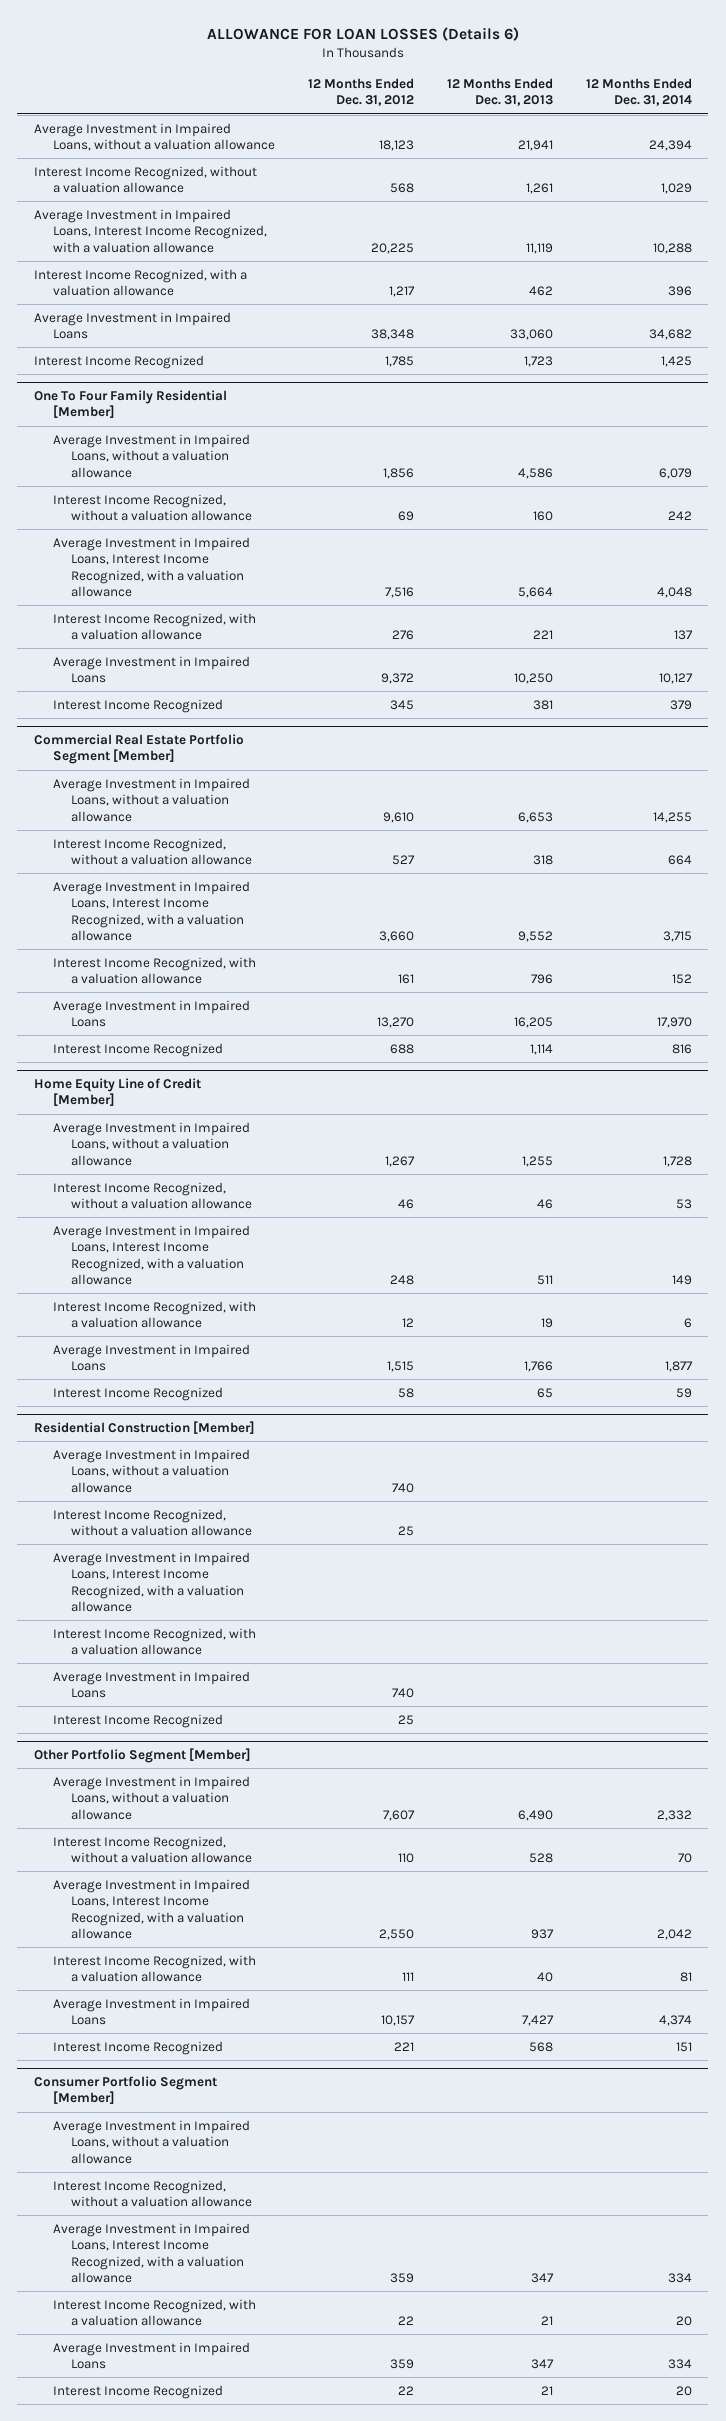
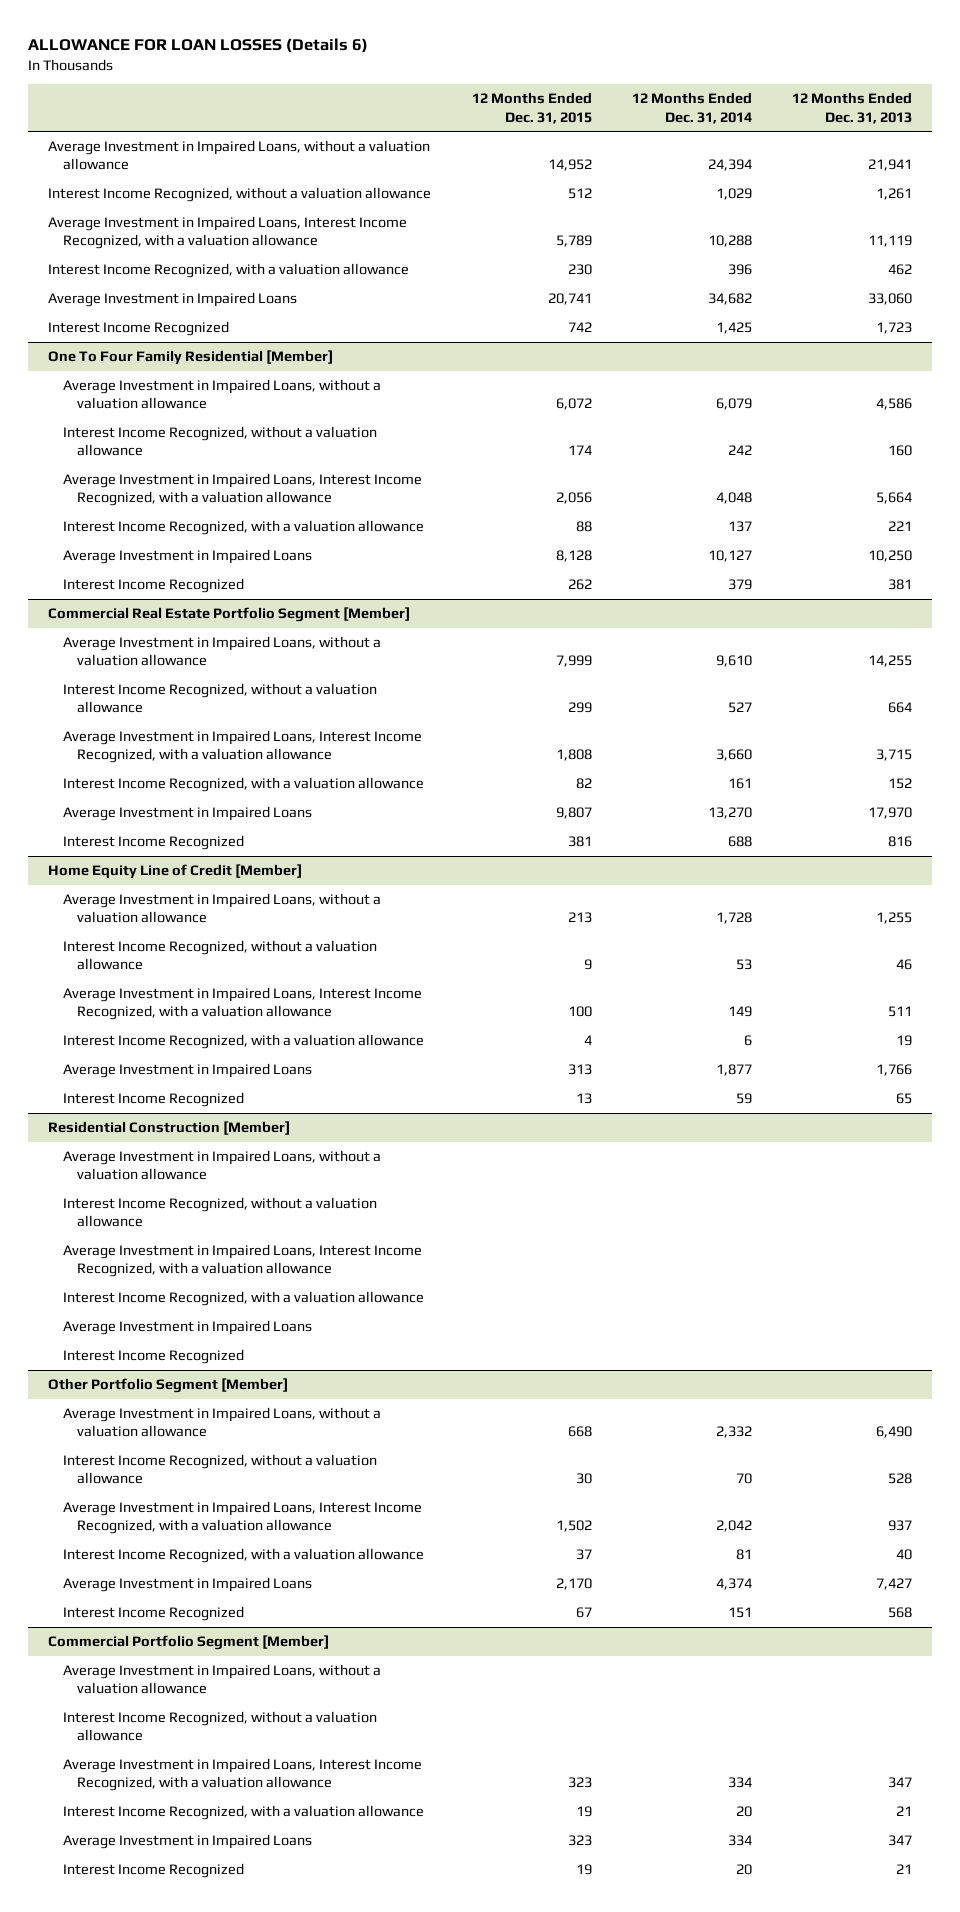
- | 12 Months Ended Dec. 31, 2012 | 12 Months Ended Dec. 31, 2013 | 12 Months Ended Dec. 31, 2014
+ | 12 Months Ended Dec. 31, 2015 | 12 Months Ended Dec. 31, 2014 | 12 Months Ended Dec. 31, 2013
@ Commercial Real Estate Portfolio Segment [Member]
- Average Investment in Impaired Loans, without a valuation allowance | 9,610 | 6,653 | 14,255
- Interest Income Recognized, without a valuation allowance | 527 | 318 | 664
- Average Investment in Impaired Loans, Interest Income Recognized, with a valuation allowance | 3,660 | 9,552 | 3,715
- Interest Income Recognized, with a valuation allowance | 161 | 796 | 152
- Average Investment in Impaired Loans | 13,270 | 16,205 | 17,970
- Interest Income Recognized | 688 | 1,114 | 816
+ Average Investment in Impaired Loans, without a valuation allowance | 7,999 | 9,610 | 14,255
+ Interest Income Recognized, without a valuation allowance | 299 | 527 | 664
+ Average Investment in Impaired Loans, Interest Income Recognized, with a valuation allowance | 1,808 | 3,660 | 3,715
+ Interest Income Recognized, with a valuation allowance | 82 | 161 | 152
+ Average Investment in Impaired Loans | 9,807 | 13,270 | 17,970
+ Interest Income Recognized | 381 | 688 | 816
- Consumer Portfolio Segment [Member]
+ Commercial Portfolio Segment [Member]

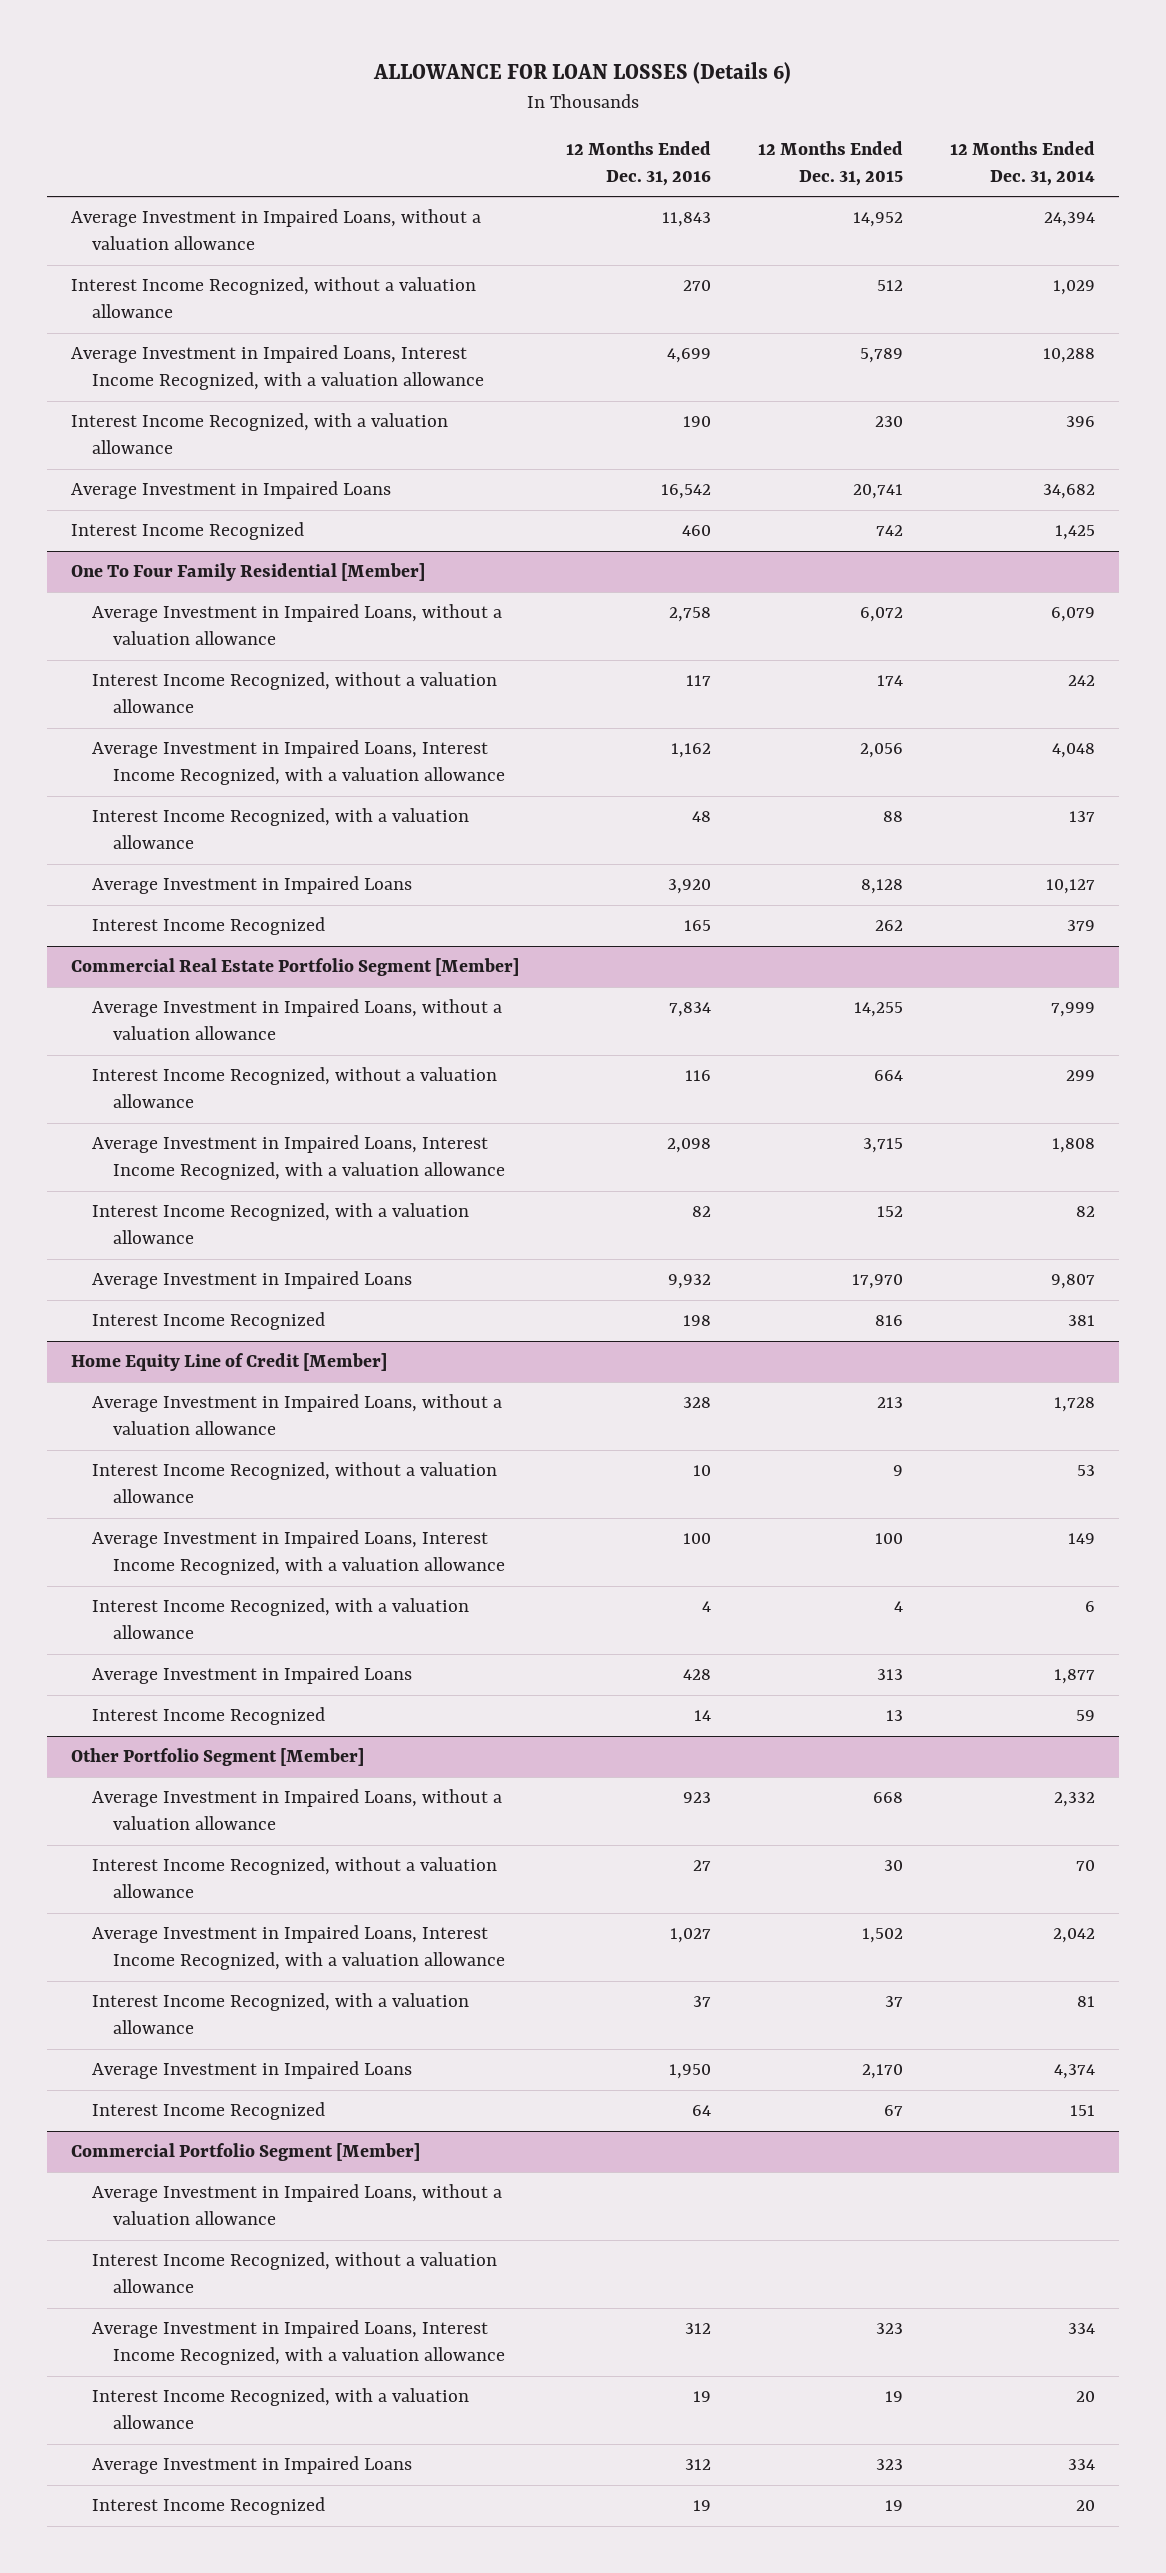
- | 12 Months Ended Dec. 31, 2015 | 12 Months Ended Dec. 31, 2014 | 12 Months Ended Dec. 31, 2013
+ | 12 Months Ended Dec. 31, 2016 | 12 Months Ended Dec. 31, 2015 | 12 Months Ended Dec. 31, 2014
@ Commercial Real Estate Portfolio Segment [Member]
- Average Investment in Impaired Loans, without a valuation allowance | 7,999 | 9,610 | 14,255
- Interest Income Recognized, without a valuation allowance | 299 | 527 | 664
- Average Investment in Impaired Loans, Interest Income Recognized, with a valuation allowance | 1,808 | 3,660 | 3,715
- Interest Income Recognized, with a valuation allowance | 82 | 161 | 152
- Average Investment in Impaired Loans | 9,807 | 13,270 | 17,970
- Interest Income Recognized | 381 | 688 | 816
+ Average Investment in Impaired Loans, without a valuation allowance | 7,834 | 14,255 | 7,999
+ Interest Income Recognized, without a valuation allowance | 116 | 664 | 299
+ Average Investment in Impaired Loans, Interest Income Recognized, with a valuation allowance | 2,098 | 3,715 | 1,808
+ Interest Income Recognized, with a valuation allowance | 82 | 152 | 82
+ Average Investment in Impaired Loans | 9,932 | 17,970 | 9,807
+ Interest Income Recognized | 198 | 816 | 381
- Residential Construction [Member]
- Average Investment in Impaired Loans, without a valuation allowance
- Interest Income Recognized, without a valuation allowance
- Average Investment in Impaired Loans, Interest Income Recognized, with a valuation allowance
- Interest Income Recognized, with a valuation allowance
- Average Investment in Impaired Loans
- Interest Income Recognized

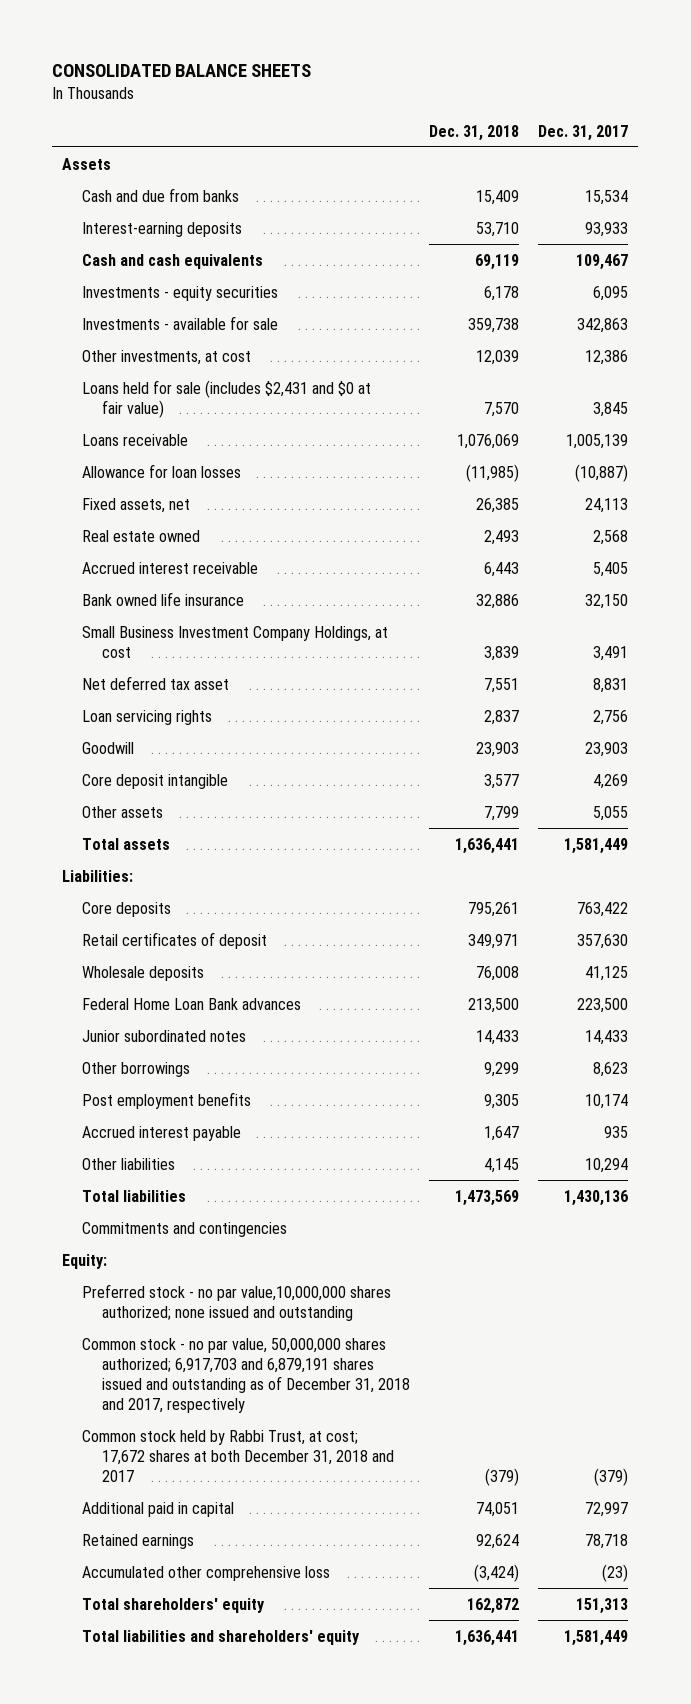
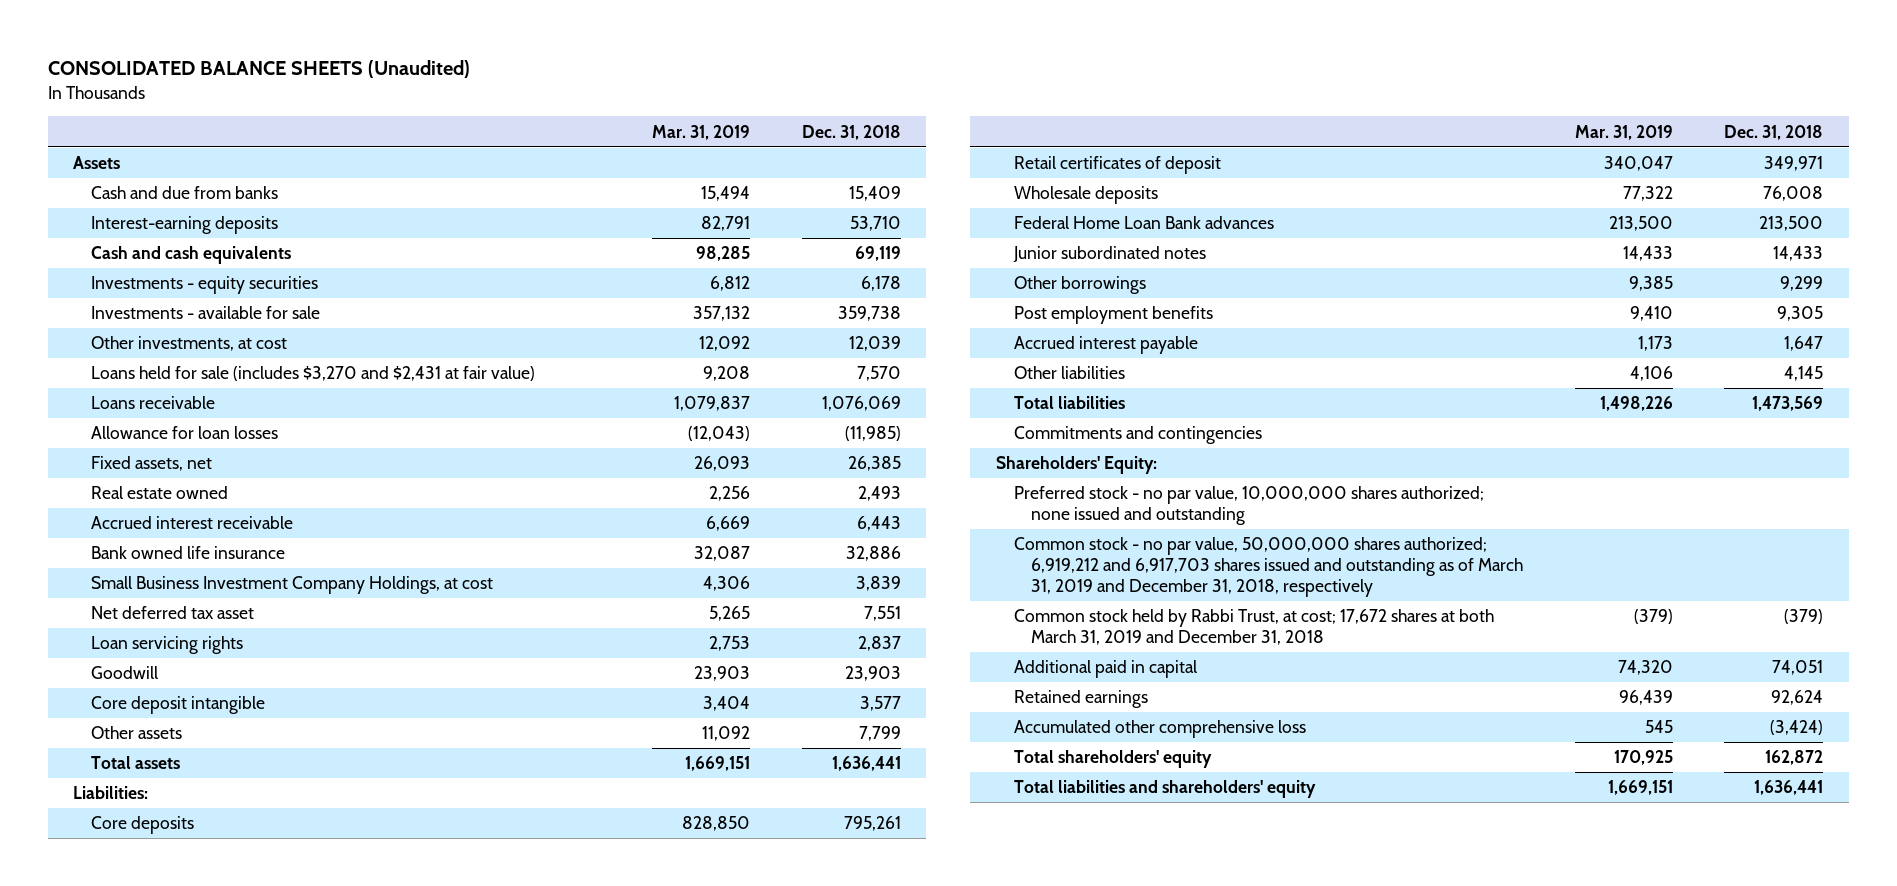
- CONSOLIDATED BALANCE SHEETS
+ CONSOLIDATED BALANCE SHEETS (Unaudited)
- | Dec. 31, 2018 | Dec. 31, 2017
+ | Mar. 31, 2019 | Dec. 31, 2018
- Loans held for sale (includes $2,431 and $0 at fair value) | 7,570 | 3,845
+ Loans held for sale (includes $3,270 and $2,431 at fair value) | 9,208 | 7,570
- Equity:
- Preferred stock - no par value,10,000,000 shares authorized; none issued and outstanding
- Common stock - no par value, 50,000,000 shares authorized; 6,917,703 and 6,879,191 shares issued and outstanding as of December 31, 2018 and 2017, respectively
- Common stock held by Rabbi Trust, at cost; 17,672 shares at both December 31, 2018 and 2017 | (379) | (379)
+ Shareholders' Equity:
+ Preferred stock - no par value, 10,000,000 shares authorized; none issued and outstanding
+ Common stock - no par value, 50,000,000 shares authorized; 6,919,212 and 6,917,703 shares issued and outstanding as of March 31, 2019 and December 31, 2018, respectively
+ Common stock held by Rabbi Trust, at cost; 17,672 shares at both March 31, 2019 and December 31, 2018 | (379) | (379)

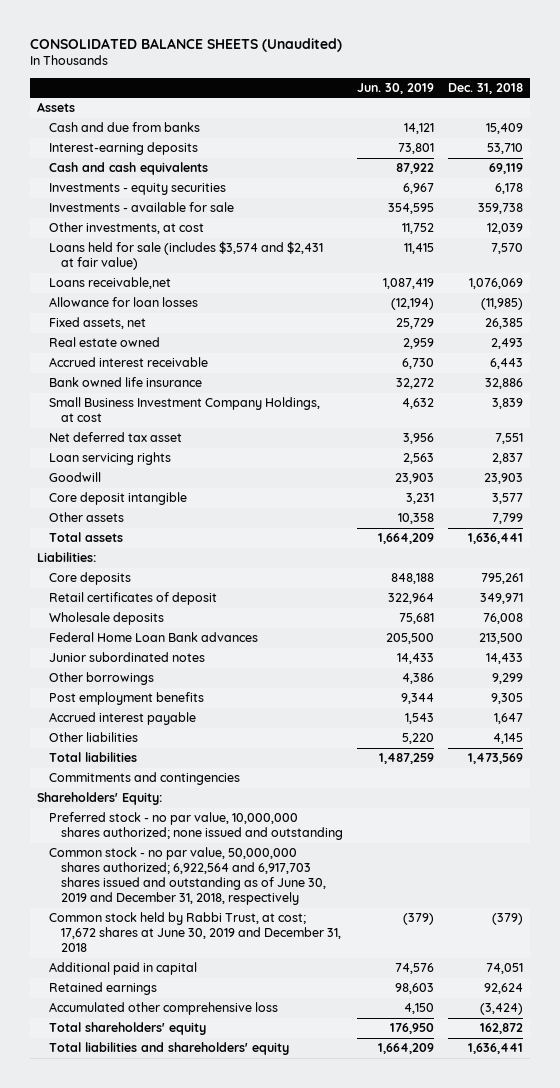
- | Mar. 31, 2019 | Dec. 31, 2018
+ | Jun. 30, 2019 | Dec. 31, 2018
- Loans held for sale (includes $3,270 and $2,431 at fair value) | 9,208 | 7,570
- Loans receivable | 1,079,837 | 1,076,069
+ Loans held for sale (includes $3,574 and $2,431 at fair value) | 11,415 | 7,570
+ Loans receivable,net | 1,087,419 | 1,076,069
- Common stock - no par value, 50,000,000 shares authorized; 6,919,212 and 6,917,703 shares issued and outstanding as of March 31, 2019 and December 31, 2018, respectively
- Common stock held by Rabbi Trust, at cost; 17,672 shares at both March 31, 2019 and December 31, 2018 | (379) | (379)
+ Common stock - no par value, 50,000,000 shares authorized; 6,922,564 and 6,917,703 shares issued and outstanding as of June 30, 2019 and December 31, 2018, respectively
+ Common stock held by Rabbi Trust, at cost; 17,672 shares at June 30, 2019 and December 31, 2018 | (379) | (379)

